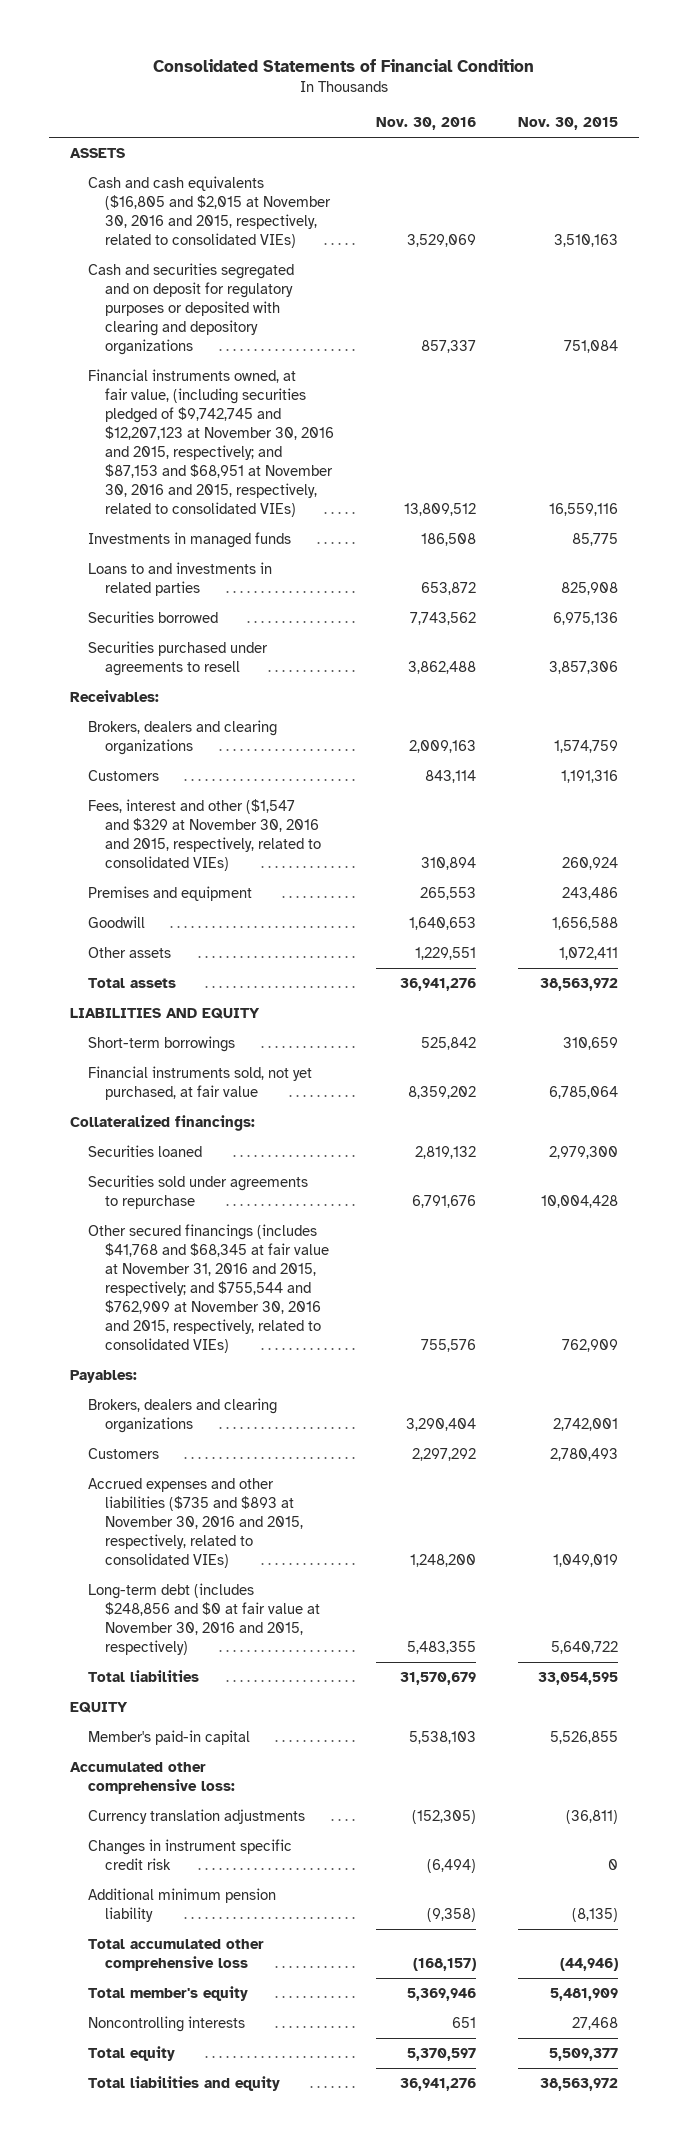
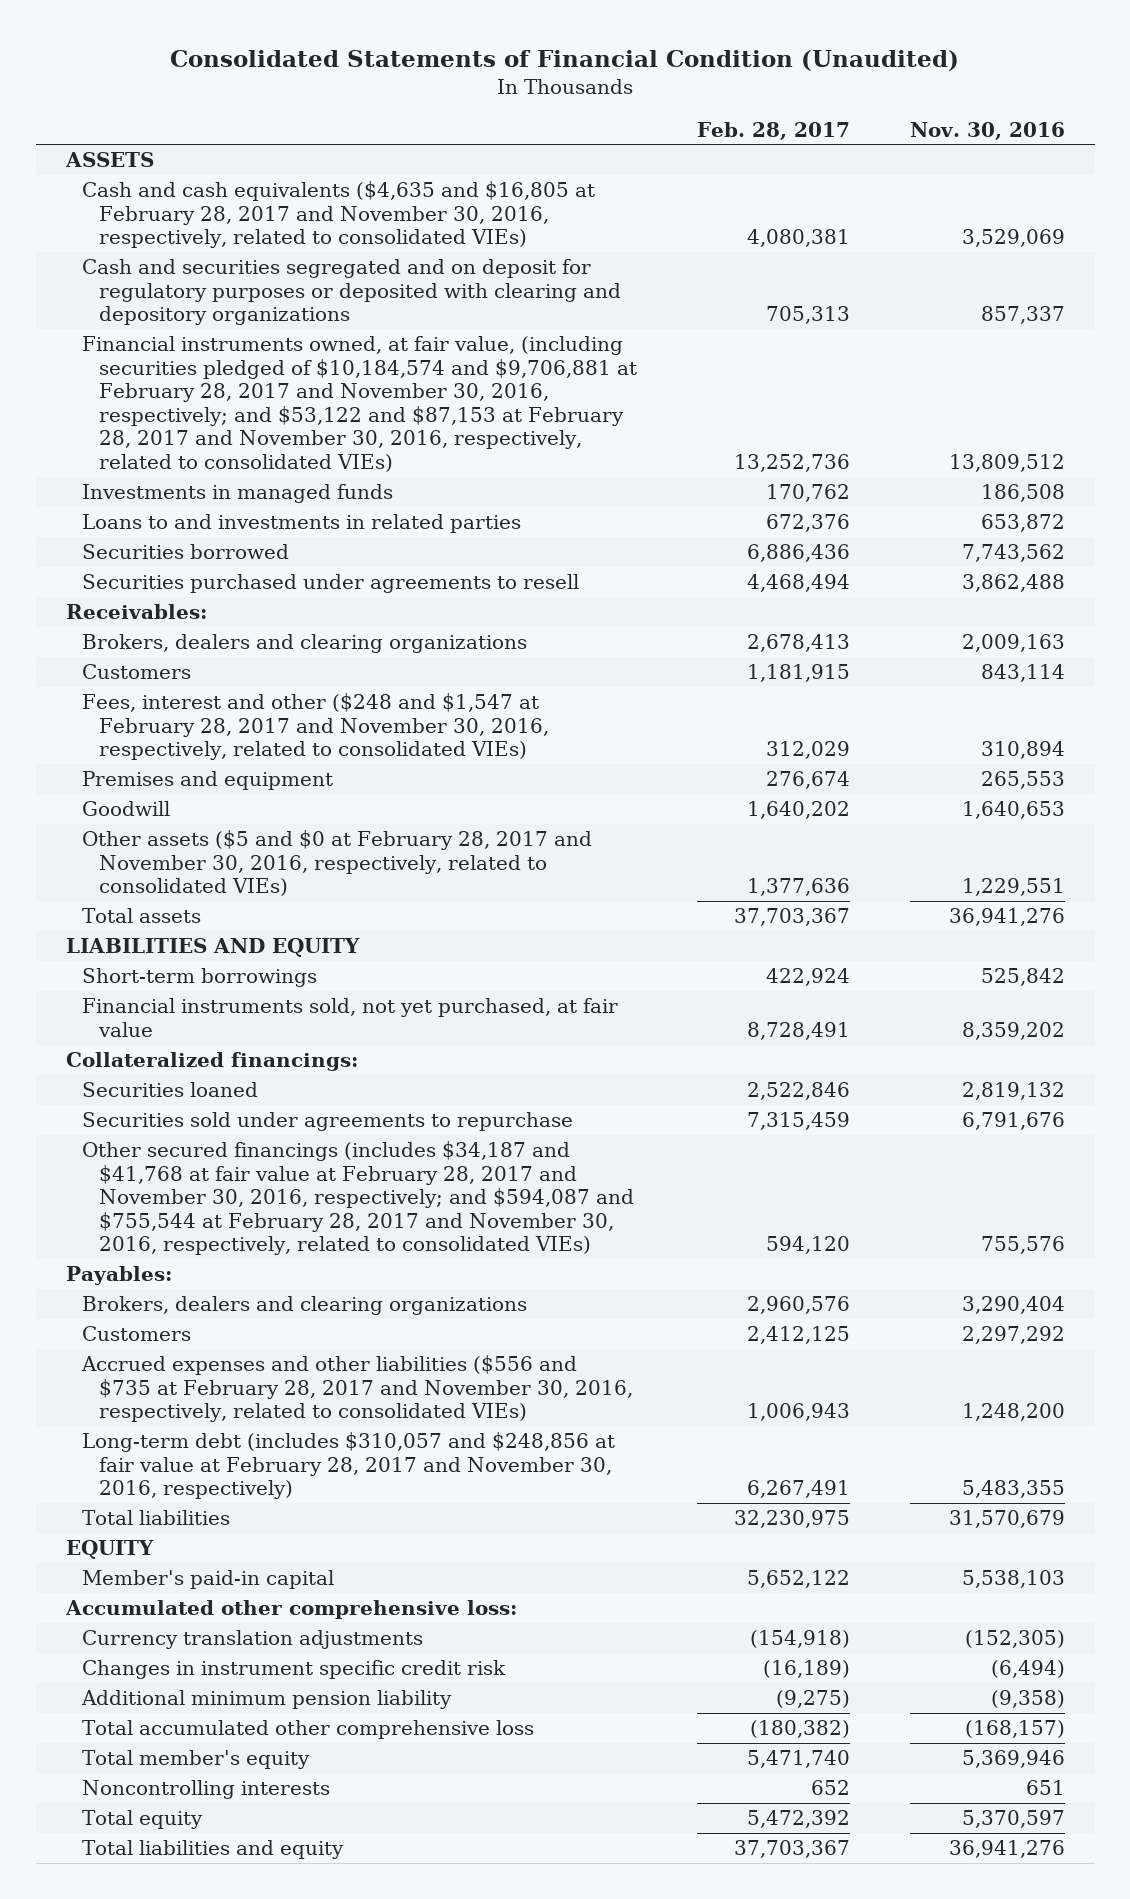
- Consolidated Statements of Financial Condition
+ Consolidated Statements of Financial Condition (Unaudited)
- | Nov. 30, 2016 | Nov. 30, 2015
+ | Feb. 28, 2017 | Nov. 30, 2016
- Cash and cash equivalents ($16,805 and $2,015 at November 30, 2016 and 2015, respectively, related to consolidated VIEs) | 3,529,069 | 3,510,163
+ Cash and cash equivalents ($4,635 and $16,805 at February 28, 2017 and November 30, 2016, respectively, related to consolidated VIEs) | 4,080,381 | 3,529,069
- Financial instruments owned, at fair value, (including securities pledged of $9,742,745 and $12,207,123 at November 30, 2016 and 2015, respectively; and $87,153 and $68,951 at November 30, 2016 and 2015, respectively, related to consolidated VIEs) | 13,809,512 | 16,559,116
+ Financial instruments owned, at fair value, (including securities pledged of $10,184,574 and $9,706,881 at February 28, 2017 and November 30, 2016, respectively; and $53,122 and $87,153 at February 28, 2017 and November 30, 2016, respectively, related to consolidated VIEs) | 13,252,736 | 13,809,512
- Fees, interest and other ($1,547 and $329 at November 30, 2016 and 2015, respectively, related to consolidated VIEs) | 310,894 | 260,924
+ Fees, interest and other ($248 and $1,547 at February 28, 2017 and November 30, 2016, respectively, related to consolidated VIEs) | 312,029 | 310,894
- Other assets | 1,229,551 | 1,072,411
+ Other assets ($5 and $0 at February 28, 2017 and November 30, 2016, respectively, related to consolidated VIEs) | 1,377,636 | 1,229,551
- Other secured financings (includes $41,768 and $68,345 at fair value at November 31, 2016 and 2015, respectively; and $755,544 and $762,909 at November 30, 2016 and 2015, respectively, related to consolidated VIEs) | 755,576 | 762,909
+ Other secured financings (includes $34,187 and $41,768 at fair value at February 28, 2017 and November 30, 2016, respectively; and $594,087 and $755,544 at February 28, 2017 and November 30, 2016, respectively, related to consolidated VIEs) | 594,120 | 755,576
- Accrued expenses and other liabilities ($735 and $893 at November 30, 2016 and 2015, respectively, related to consolidated VIEs) | 1,248,200 | 1,049,019
- Long-term debt (includes $248,856 and $0 at fair value at November 30, 2016 and 2015, respectively) | 5,483,355 | 5,640,722
+ Accrued expenses and other liabilities ($556 and $735 at February 28, 2017 and November 30, 2016, respectively, related to consolidated VIEs) | 1,006,943 | 1,248,200
+ Long-term debt (includes $310,057 and $248,856 at fair value at February 28, 2017 and November 30, 2016, respectively) | 6,267,491 | 5,483,355

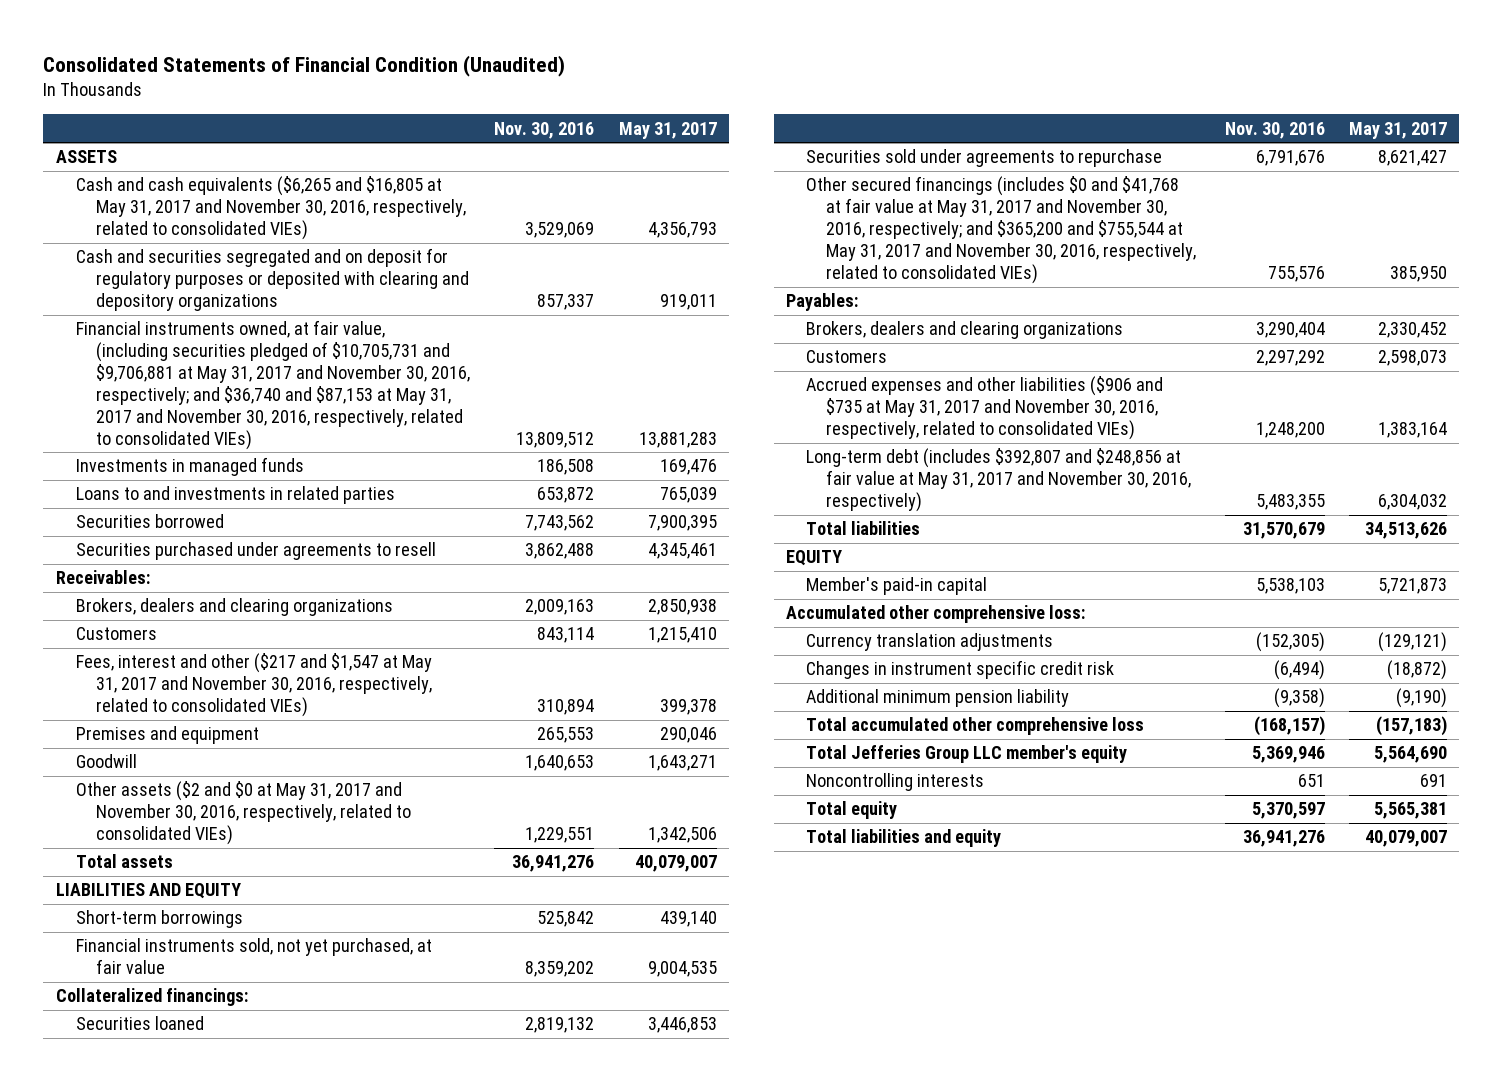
- | Feb. 28, 2017 | Nov. 30, 2016
+ | Nov. 30, 2016 | May 31, 2017
- Cash and cash equivalents ($4,635 and $16,805 at February 28, 2017 and November 30, 2016, respectively, related to consolidated VIEs) | 4,080,381 | 3,529,069
+ Cash and cash equivalents ($6,265 and $16,805 at May 31, 2017 and November 30, 2016, respectively, related to consolidated VIEs) | 3,529,069 | 4,356,793
- Financial instruments owned, at fair value, (including securities pledged of $10,184,574 and $9,706,881 at February 28, 2017 and November 30, 2016, respectively; and $53,122 and $87,153 at February 28, 2017 and November 30, 2016, respectively, related to consolidated VIEs) | 13,252,736 | 13,809,512
+ Financial instruments owned, at fair value, (including securities pledged of $10,705,731 and $9,706,881 at May 31, 2017 and November 30, 2016, respectively; and $36,740 and $87,153 at May 31, 2017 and November 30, 2016, respectively, related to consolidated VIEs) | 13,809,512 | 13,881,283
- Fees, interest and other ($248 and $1,547 at February 28, 2017 and November 30, 2016, respectively, related to consolidated VIEs) | 312,029 | 310,894
+ Fees, interest and other ($217 and $1,547 at May 31, 2017 and November 30, 2016, respectively, related to consolidated VIEs) | 310,894 | 399,378
- Other assets ($5 and $0 at February 28, 2017 and November 30, 2016, respectively, related to consolidated VIEs) | 1,377,636 | 1,229,551
+ Other assets ($2 and $0 at May 31, 2017 and November 30, 2016, respectively, related to consolidated VIEs) | 1,229,551 | 1,342,506
- Other secured financings (includes $34,187 and $41,768 at fair value at February 28, 2017 and November 30, 2016, respectively; and $594,087 and $755,544 at February 28, 2017 and November 30, 2016, respectively, related to consolidated VIEs) | 594,120 | 755,576
+ Other secured financings (includes $0 and $41,768 at fair value at May 31, 2017 and November 30, 2016, respectively; and $365,200 and $755,544 at May 31, 2017 and November 30, 2016, respectively, related to consolidated VIEs) | 755,576 | 385,950
- Accrued expenses and other liabilities ($556 and $735 at February 28, 2017 and November 30, 2016, respectively, related to consolidated VIEs) | 1,006,943 | 1,248,200
- Long-term debt (includes $310,057 and $248,856 at fair value at February 28, 2017 and November 30, 2016, respectively) | 6,267,491 | 5,483,355
+ Accrued expenses and other liabilities ($906 and $735 at May 31, 2017 and November 30, 2016, respectively, related to consolidated VIEs) | 1,248,200 | 1,383,164
+ Long-term debt (includes $392,807 and $248,856 at fair value at May 31, 2017 and November 30, 2016, respectively) | 5,483,355 | 6,304,032
- Total member's equity | 5,471,740 | 5,369,946
+ Total Jefferies Group LLC member's equity | 5,369,946 | 5,564,690

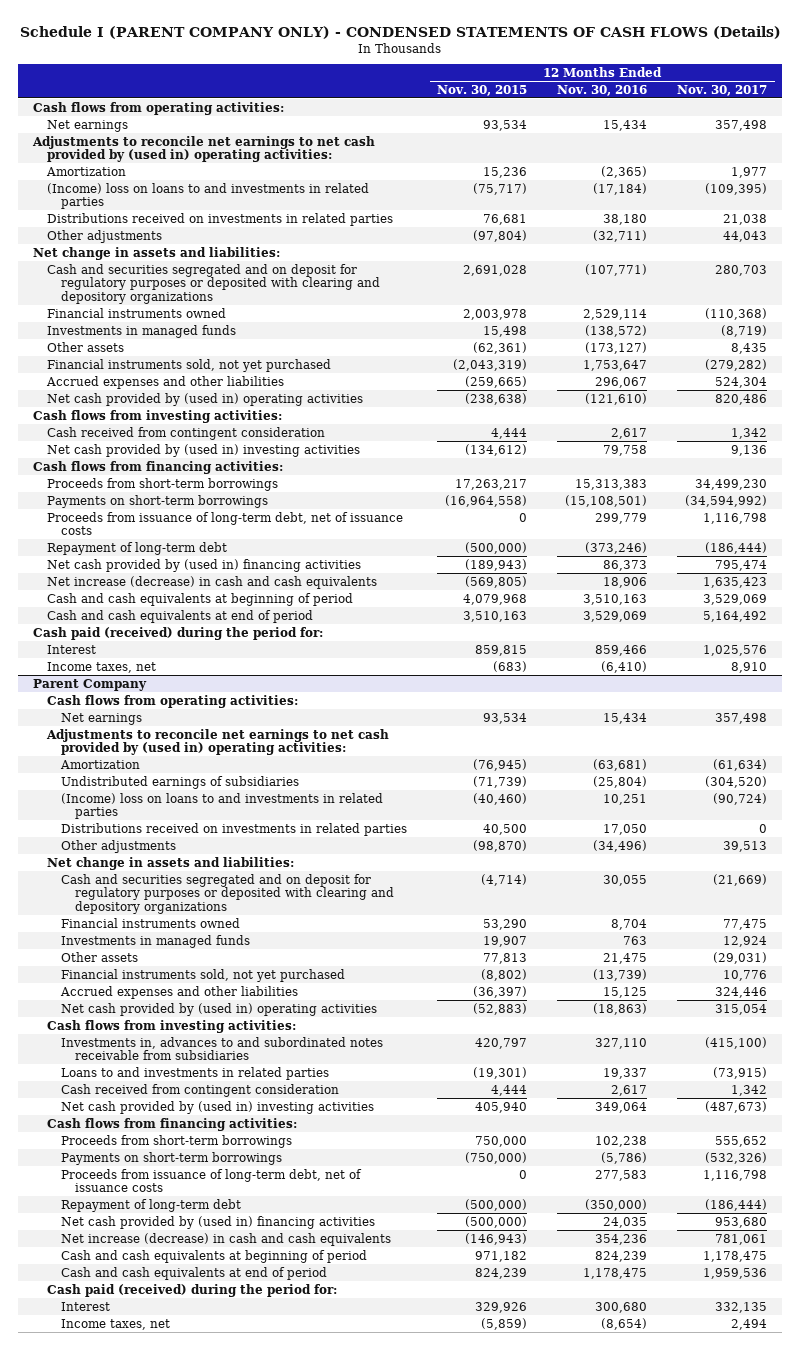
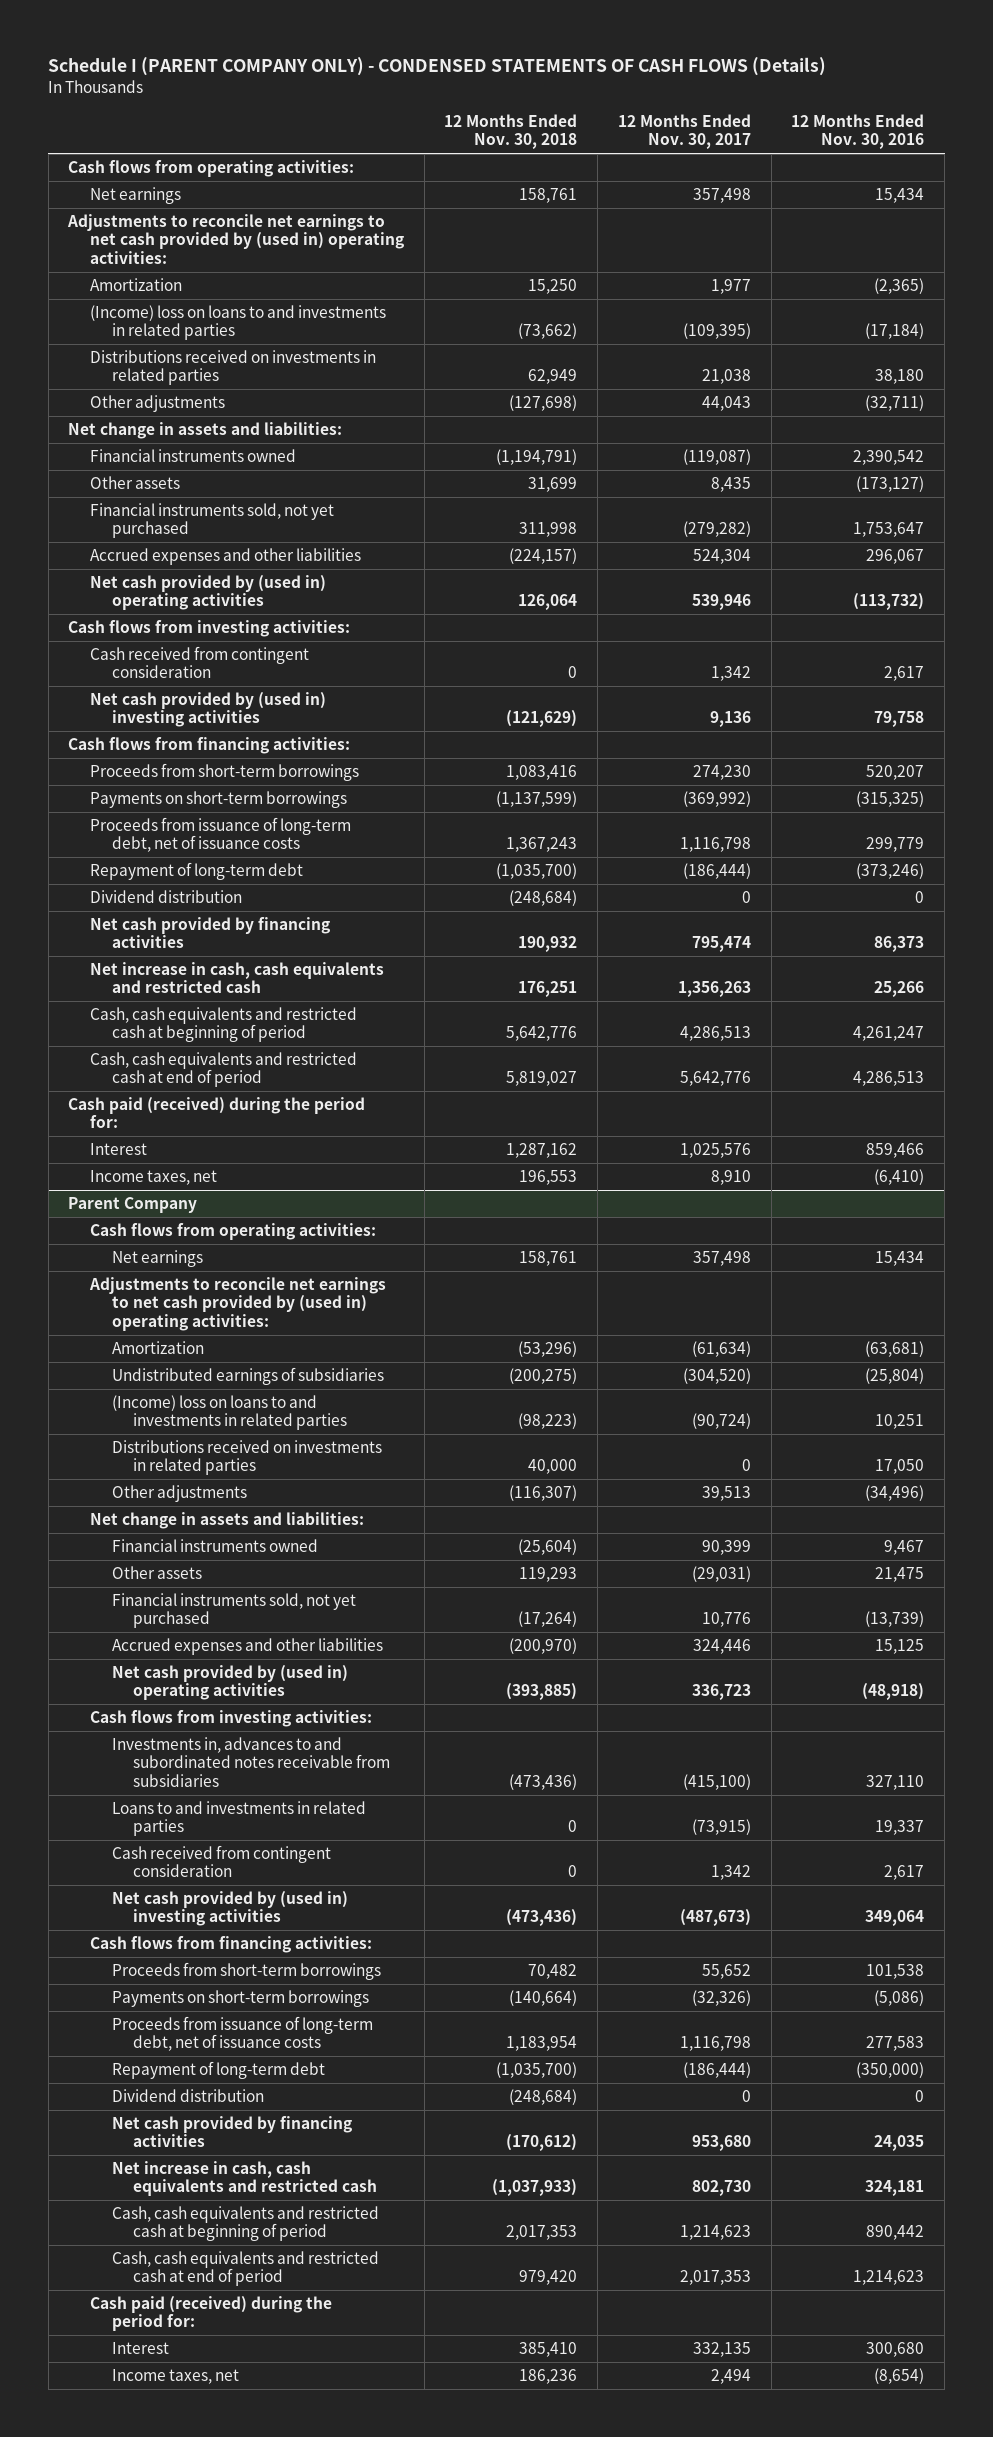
- | 12 Months Ended Nov. 30, 2015 | 12 Months Ended Nov. 30, 2016 | 12 Months Ended Nov. 30, 2017
+ | 12 Months Ended Nov. 30, 2018 | 12 Months Ended Nov. 30, 2017 | 12 Months Ended Nov. 30, 2016
- Cash and securities segregated and on deposit for regulatory purposes or deposited with clearing and depository organizations | 2,691,028 | (107,771) | 280,703
- Financial instruments owned | 2,003,978 | 2,529,114 | (110,368)
- Investments in managed funds | 15,498 | (138,572) | (8,719)
+ Financial instruments owned | (1,194,791) | (119,087) | 2,390,542
- Net cash provided by (used in) operating activities | (238,638) | (121,610) | 820,486
+ Net cash provided by (used in) operating activities | 126,064 | 539,946 | (113,732)
- Proceeds from short-term borrowings | 17,263,217 | 15,313,383 | 34,499,230
- Payments on short-term borrowings | (16,964,558) | (15,108,501) | (34,594,992)
+ Proceeds from short-term borrowings | 1,083,416 | 274,230 | 520,207
+ Payments on short-term borrowings | (1,137,599) | (369,992) | (315,325)
- Net cash provided by (used in) financing activities | (189,943) | 86,373 | 795,474
- Net increase (decrease) in cash and cash equivalents | (569,805) | 18,906 | 1,635,423
- Cash and cash equivalents at beginning of period | 4,079,968 | 3,510,163 | 3,529,069
- Cash and cash equivalents at end of period | 3,510,163 | 3,529,069 | 5,164,492
+ Dividend distribution | (248,684) | 0 | 0
+ Net cash provided by financing activities | 190,932 | 795,474 | 86,373
+ Net increase in cash, cash equivalents and restricted cash | 176,251 | 1,356,263 | 25,266
+ Cash, cash equivalents and restricted cash at beginning of period | 5,642,776 | 4,286,513 | 4,261,247
+ Cash, cash equivalents and restricted cash at end of period | 5,819,027 | 5,642,776 | 4,286,513
@ Parent Company
- Cash and securities segregated and on deposit for regulatory purposes or deposited with clearing and depository organizations | (4,714) | 30,055 | (21,669)
- Financial instruments owned | 53,290 | 8,704 | 77,475
- Investments in managed funds | 19,907 | 763 | 12,924
+ Financial instruments owned | (25,604) | 90,399 | 9,467
- Net cash provided by (used in) operating activities | (52,883) | (18,863) | 315,054
+ Net cash provided by (used in) operating activities | (393,885) | 336,723 | (48,918)
- Proceeds from short-term borrowings | 750,000 | 102,238 | 555,652
- Payments on short-term borrowings | (750,000) | (5,786) | (532,326)
+ Proceeds from short-term borrowings | 70,482 | 55,652 | 101,538
+ Payments on short-term borrowings | (140,664) | (32,326) | (5,086)
- Net cash provided by (used in) financing activities | (500,000) | 24,035 | 953,680
- Net increase (decrease) in cash and cash equivalents | (146,943) | 354,236 | 781,061
- Cash and cash equivalents at beginning of period | 971,182 | 824,239 | 1,178,475
- Cash and cash equivalents at end of period | 824,239 | 1,178,475 | 1,959,536
+ Dividend distribution | (248,684) | 0 | 0
+ Net cash provided by financing activities | (170,612) | 953,680 | 24,035
+ Net increase in cash, cash equivalents and restricted cash | (1,037,933) | 802,730 | 324,181
+ Cash, cash equivalents and restricted cash at beginning of period | 2,017,353 | 1,214,623 | 890,442
+ Cash, cash equivalents and restricted cash at end of period | 979,420 | 2,017,353 | 1,214,623

